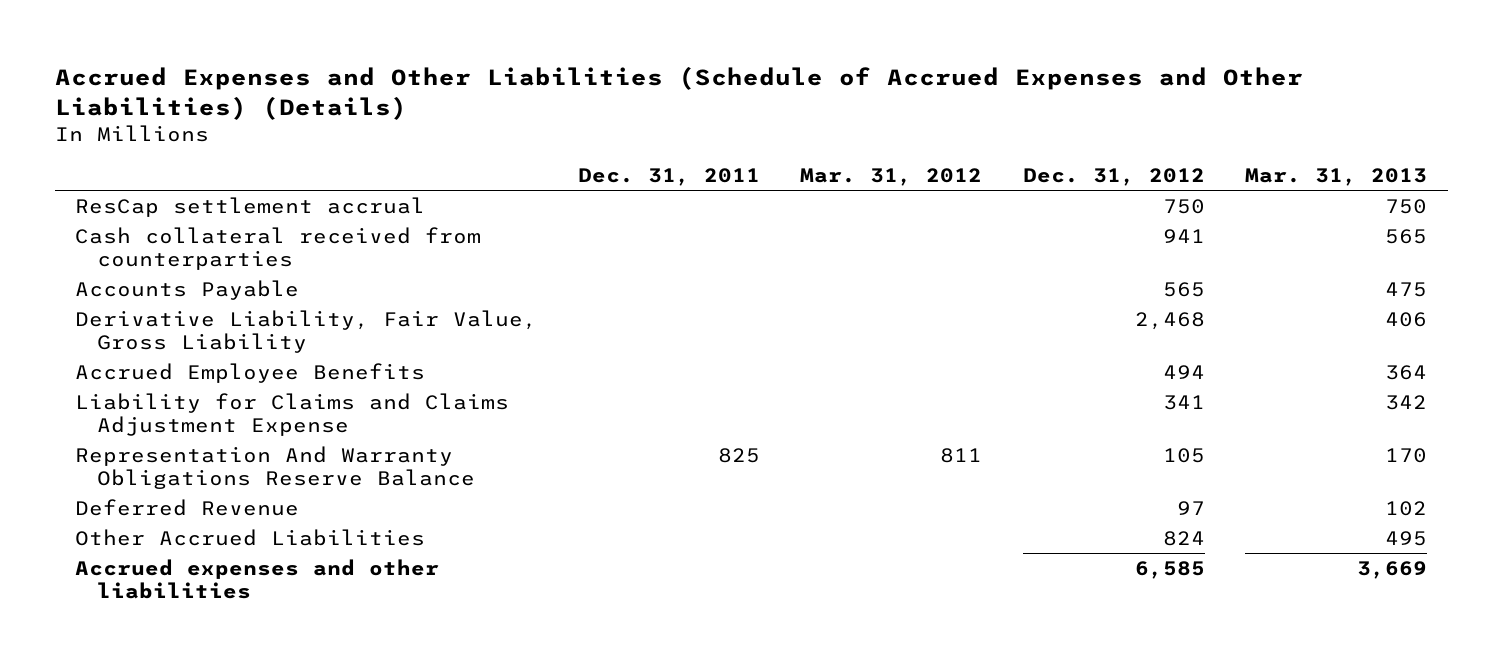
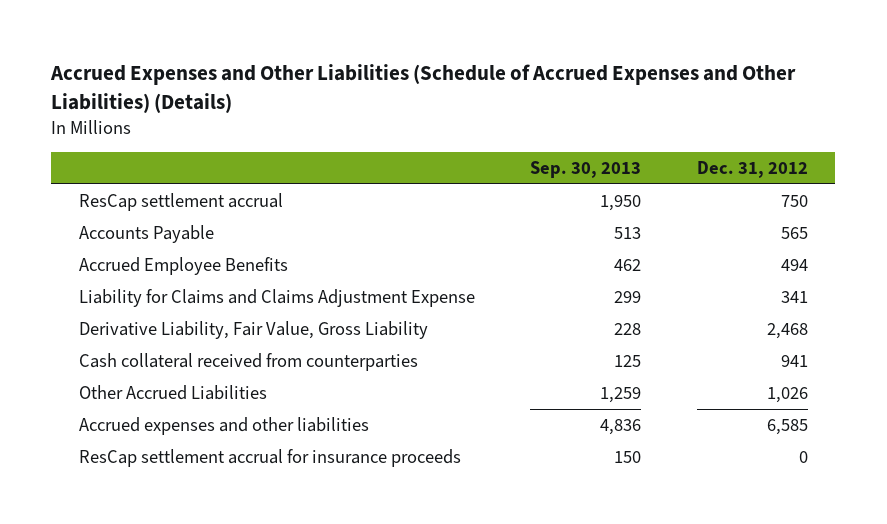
- | Dec. 31, 2011 | Mar. 31, 2012 | Dec. 31, 2012 | Mar. 31, 2013
+ | Sep. 30, 2013 | Dec. 31, 2012
- Representation And Warranty Obligations Reserve Balance | 825 | 811 | 105 | 170
- Deferred Revenue | | | 97 | 102
- Other Accrued Liabilities | | | 824 | 495
moved down: Derivative Liability, Fair Value, Gross Liability | 228 | 2,468
moved down: Cash collateral received from counterparties | 125 | 941
+ Other Accrued Liabilities | 1,259 | 1,026
+ ResCap settlement accrual for insurance proceeds | 150 | 0

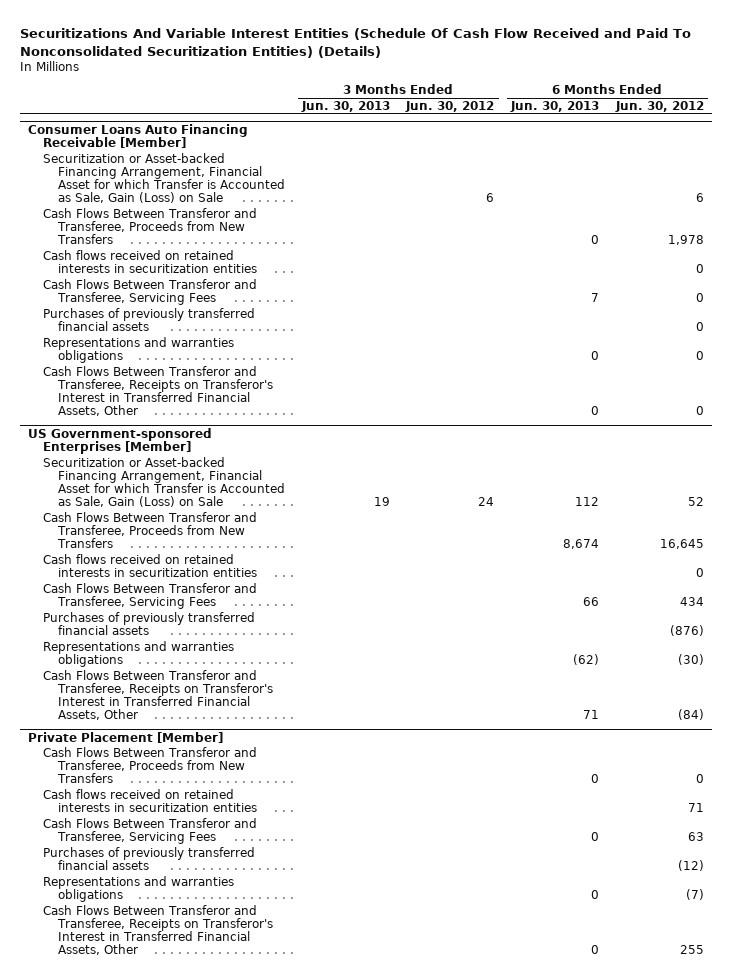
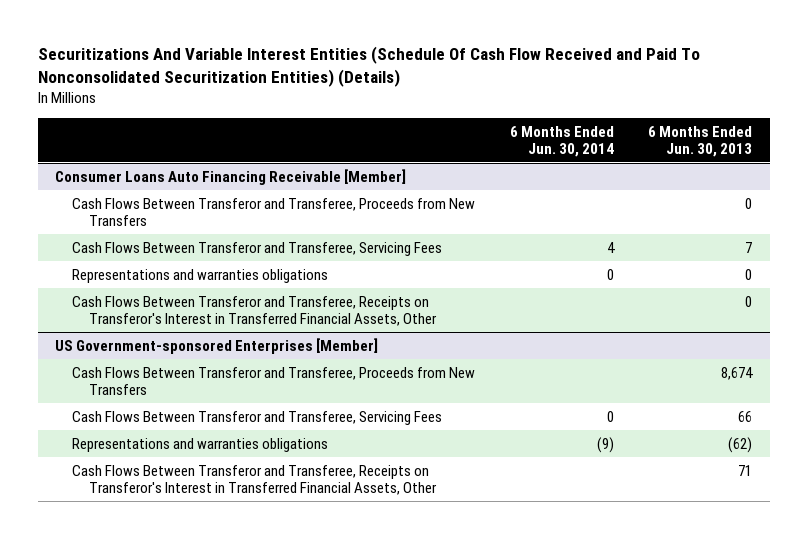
- | 3 Months Ended Jun. 30, 2013 | 3 Months Ended Jun. 30, 2012 | 6 Months Ended Jun. 30, 2013 | 6 Months Ended Jun. 30, 2012
+ | 6 Months Ended Jun. 30, 2014 | 6 Months Ended Jun. 30, 2013
@ Consumer Loans Auto Financing Receivable [Member]
- Securitization or Asset-backed Financing Arrangement, Financial Asset for which Transfer is Accounted as Sale, Gain (Loss) on Sale | | 6 | | 6
- Cash flows received on retained interests in securitization entities | | | | 0
- Purchases of previously transferred financial assets | | | | 0
@ US Government-sponsored Enterprises [Member]
- Securitization or Asset-backed Financing Arrangement, Financial Asset for which Transfer is Accounted as Sale, Gain (Loss) on Sale | 19 | 24 | 112 | 52
- Cash flows received on retained interests in securitization entities | | | | 0
- Purchases of previously transferred financial assets | | | | (876)
- Private Placement [Member]
- Cash Flows Between Transferor and Transferee, Proceeds from New Transfers | | | 0 | 0
- Cash flows received on retained interests in securitization entities | | | | 71
- Cash Flows Between Transferor and Transferee, Servicing Fees | | | 0 | 63
- Purchases of previously transferred financial assets | | | | (12)
- Representations and warranties obligations | | | 0 | (7)
- Cash Flows Between Transferor and Transferee, Receipts on Transferor's Interest in Transferred Financial Assets, Other | | | 0 | 255

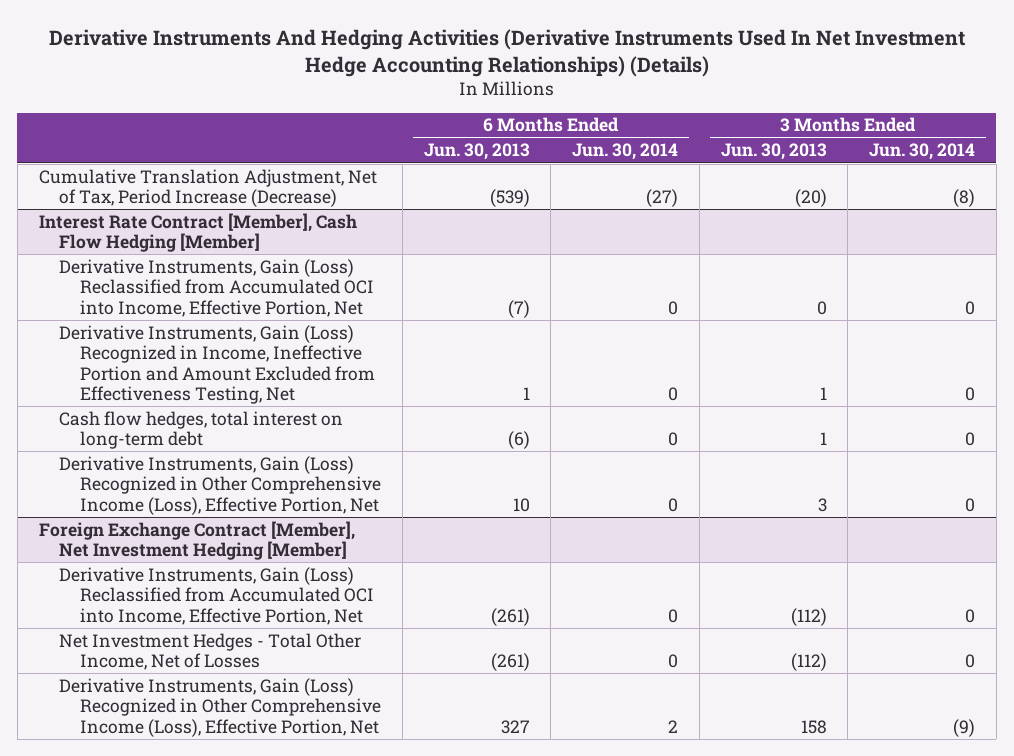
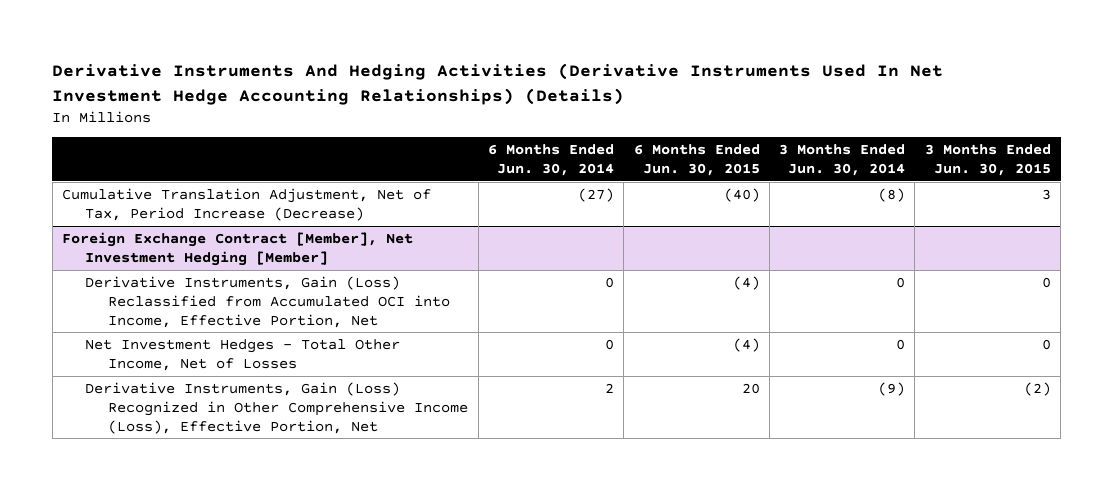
- | 6 Months Ended Jun. 30, 2013 | 6 Months Ended Jun. 30, 2014 | 3 Months Ended Jun. 30, 2013 | 3 Months Ended Jun. 30, 2014
+ | 6 Months Ended Jun. 30, 2014 | 6 Months Ended Jun. 30, 2015 | 3 Months Ended Jun. 30, 2014 | 3 Months Ended Jun. 30, 2015
- Interest Rate Contract [Member], Cash Flow Hedging [Member]
- Derivative Instruments, Gain (Loss) Reclassified from Accumulated OCI into Income, Effective Portion, Net | (7) | 0 | 0 | 0
- Derivative Instruments, Gain (Loss) Recognized in Income, Ineffective Portion and Amount Excluded from Effectiveness Testing, Net | 1 | 0 | 1 | 0
- Cash flow hedges, total interest on long-term debt | (6) | 0 | 1 | 0
- Derivative Instruments, Gain (Loss) Recognized in Other Comprehensive Income (Loss), Effective Portion, Net | 10 | 0 | 3 | 0

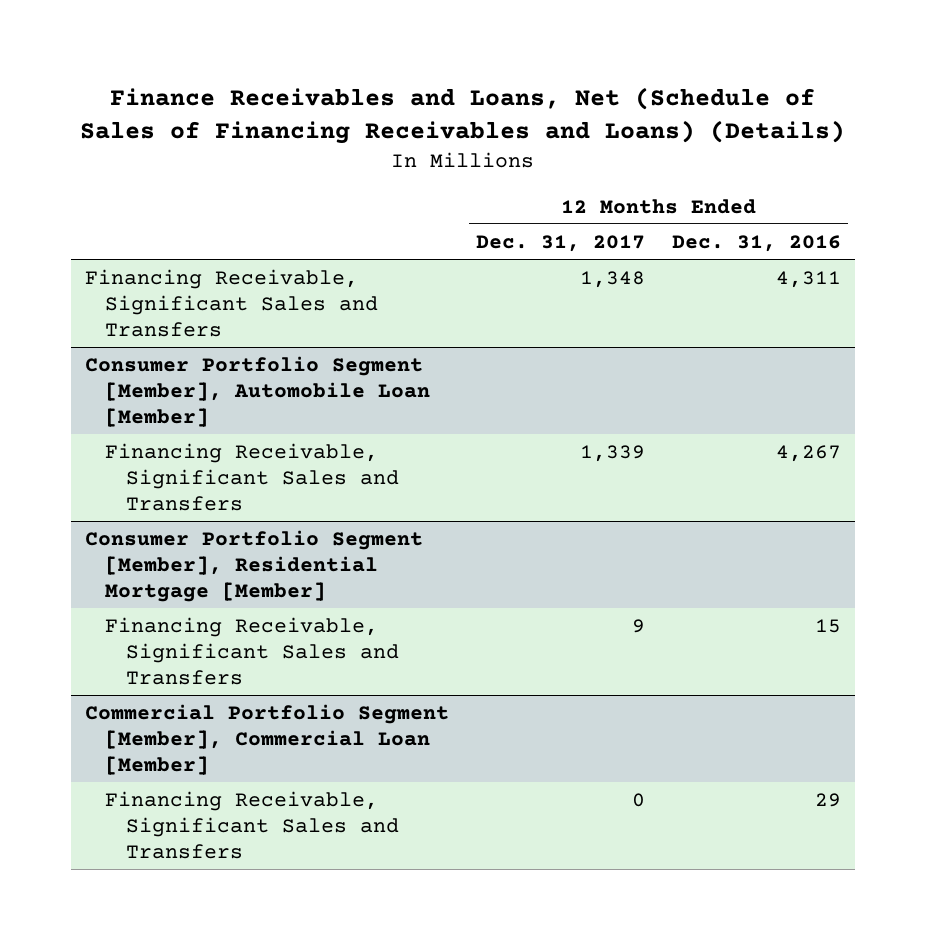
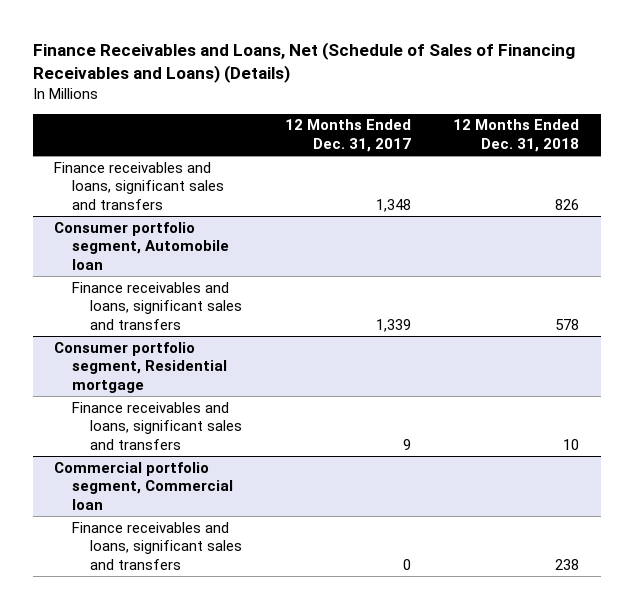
- | 12 Months Ended Dec. 31, 2017 | 12 Months Ended Dec. 31, 2016
+ | 12 Months Ended Dec. 31, 2017 | 12 Months Ended Dec. 31, 2018
- Financing Receivable, Significant Sales and Transfers | 1,348 | 4,311
- Consumer Portfolio Segment [Member], Automobile Loan [Member]
- Financing Receivable, Significant Sales and Transfers | 1,339 | 4,267
- Consumer Portfolio Segment [Member], Residential Mortgage [Member]
- Financing Receivable, Significant Sales and Transfers | 9 | 15
- Commercial Portfolio Segment [Member], Commercial Loan [Member]
- Financing Receivable, Significant Sales and Transfers | 0 | 29
+ Finance receivables and loans, significant sales and transfers | 1,348 | 826
+ Consumer portfolio segment, Automobile loan
+ Finance receivables and loans, significant sales and transfers | 1,339 | 578
+ Consumer portfolio segment, Residential mortgage
+ Finance receivables and loans, significant sales and transfers | 9 | 10
+ Commercial portfolio segment, Commercial loan
+ Finance receivables and loans, significant sales and transfers | 0 | 238

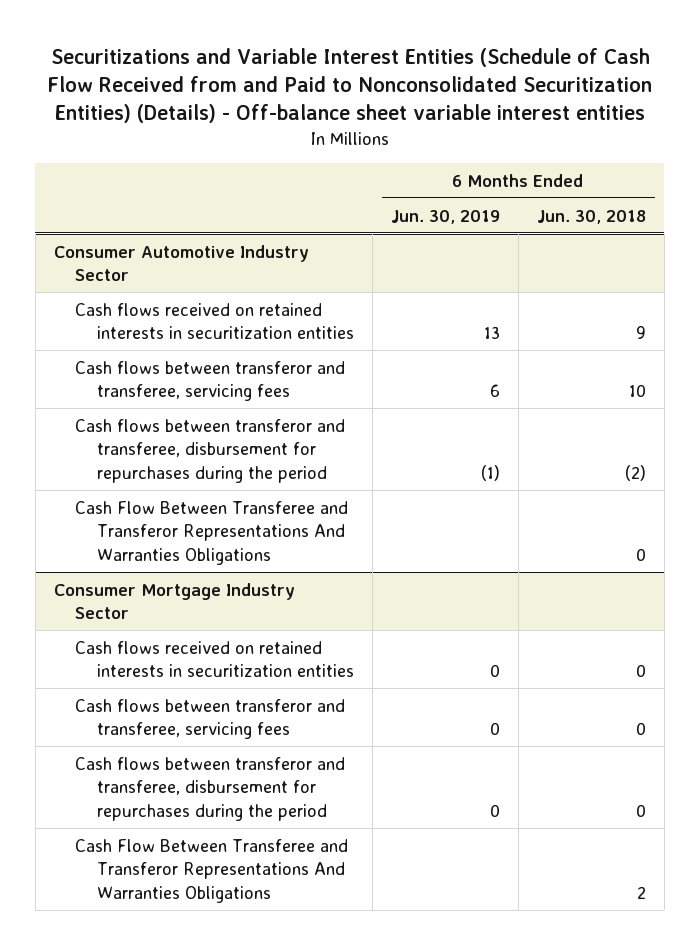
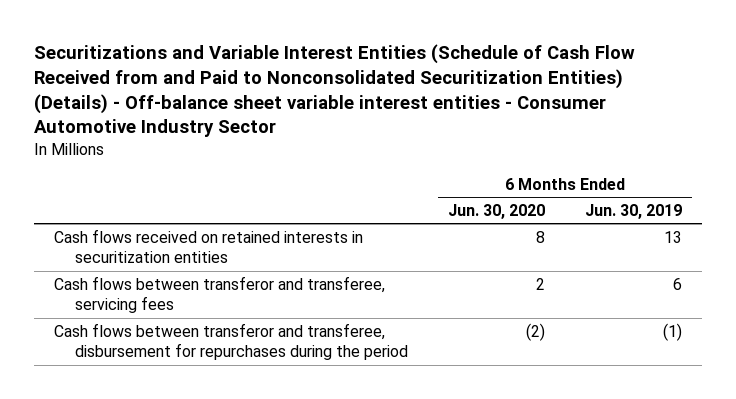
- Securitizations and Variable Interest Entities (Schedule of Cash Flow Received from and Paid to Nonconsolidated Securitization Entities) (Details) - Off-balance sheet variable interest entities
+ Securitizations and Variable Interest Entities (Schedule of Cash Flow Received from and Paid to Nonconsolidated Securitization Entities) (Details) - Off-balance sheet variable interest entities - Consumer Automotive Industry Sector
- | 6 Months Ended Jun. 30, 2019 | 6 Months Ended Jun. 30, 2018
+ | 6 Months Ended Jun. 30, 2020 | 6 Months Ended Jun. 30, 2019
- Consumer Automotive Industry Sector
- Cash Flow Between Transferee and Transferor Representations And Warranties Obligations | | 0
- Consumer Mortgage Industry Sector
- Cash flows received on retained interests in securitization entities | 0 | 0
- Cash flows between transferor and transferee, servicing fees | 0 | 0
- Cash flows between transferor and transferee, disbursement for repurchases during the period | 0 | 0
- Cash Flow Between Transferee and Transferor Representations And Warranties Obligations | | 2

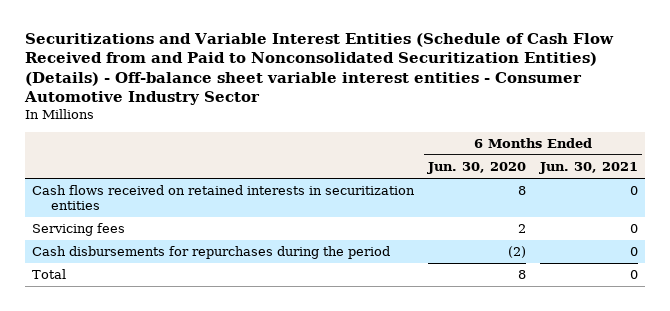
- | 6 Months Ended Jun. 30, 2020 | 6 Months Ended Jun. 30, 2019
+ | 6 Months Ended Jun. 30, 2020 | 6 Months Ended Jun. 30, 2021
- Cash flows between transferor and transferee, servicing fees | 2 | 6
- Cash flows between transferor and transferee, disbursement for repurchases during the period | (2) | (1)
+ Servicing fees | 2 | 0
+ Cash disbursements for repurchases during the period | (2) | 0
+ Total | 8 | 0

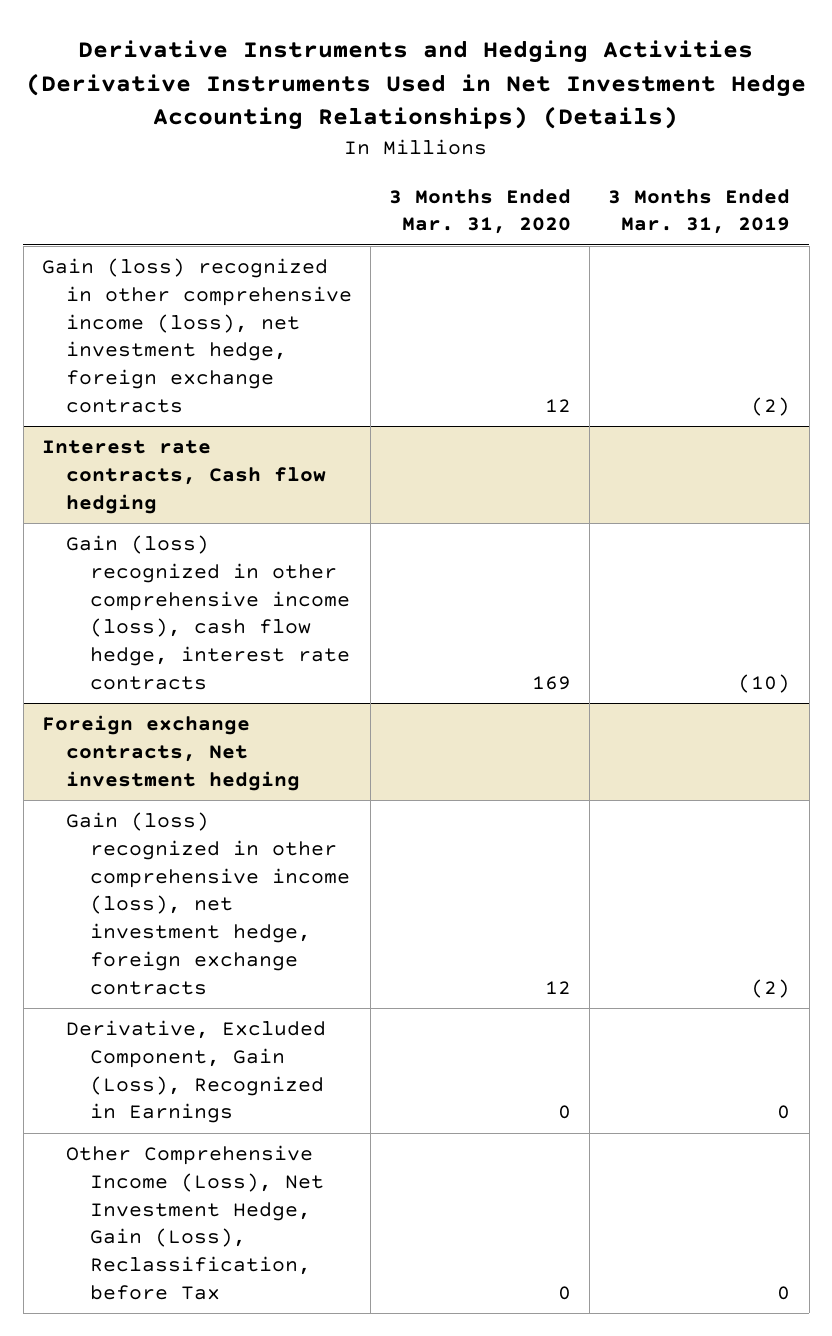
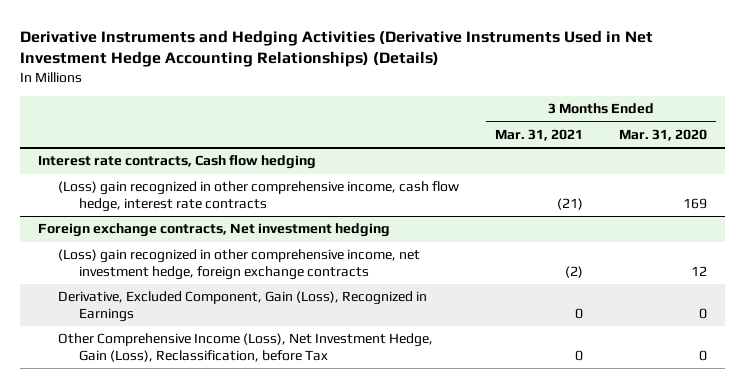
- | 3 Months Ended Mar. 31, 2020 | 3 Months Ended Mar. 31, 2019
+ | 3 Months Ended Mar. 31, 2021 | 3 Months Ended Mar. 31, 2020
- Gain (loss) recognized in other comprehensive income (loss), net investment hedge, foreign exchange contracts | 12 | (2)
@ Interest rate contracts, Cash flow hedging
- Gain (loss) recognized in other comprehensive income (loss), cash flow hedge, interest rate contracts | 169 | (10)
+ (Loss) gain recognized in other comprehensive income, cash flow hedge, interest rate contracts | (21) | 169
@ Foreign exchange contracts, Net investment hedging
- Gain (loss) recognized in other comprehensive income (loss), net investment hedge, foreign exchange contracts | 12 | (2)
+ (Loss) gain recognized in other comprehensive income, net investment hedge, foreign exchange contracts | (2) | 12

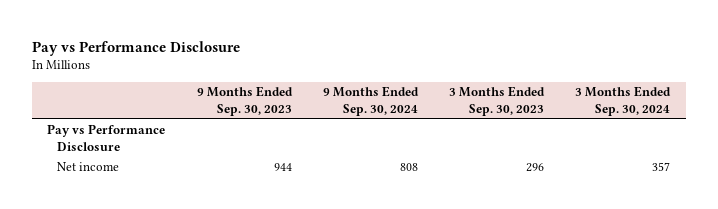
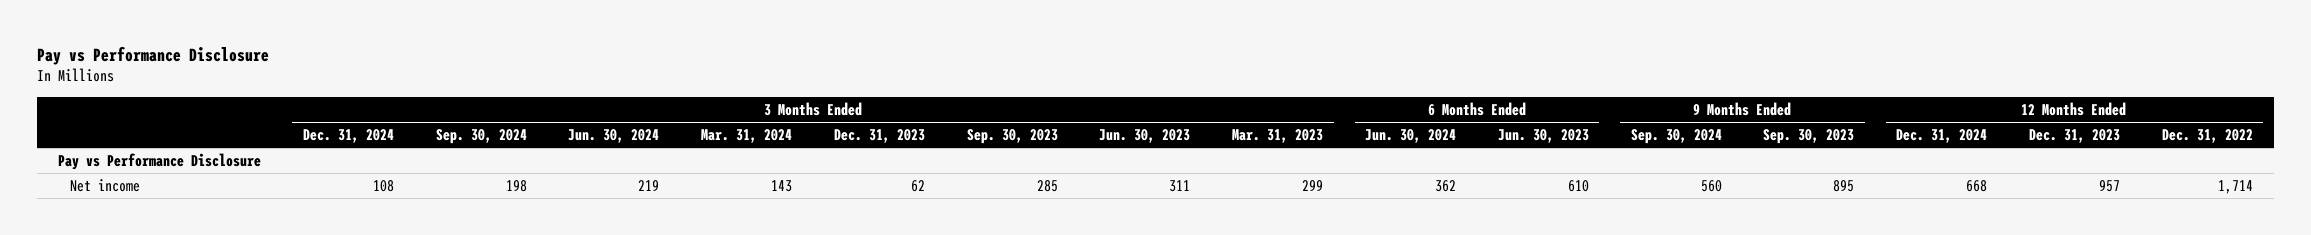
- | 9 Months Ended Sep. 30, 2023 | 9 Months Ended Sep. 30, 2024 | 3 Months Ended Sep. 30, 2023 | 3 Months Ended Sep. 30, 2024
+ | 3 Months Ended Dec. 31, 2024 | 3 Months Ended Sep. 30, 2024 | 3 Months Ended Jun. 30, 2024 | 3 Months Ended Mar. 31, 2024 | 3 Months Ended Dec. 31, 2023 | 3 Months Ended Sep. 30, 2023 | 3 Months Ended Jun. 30, 2023 | 3 Months Ended Mar. 31, 2023 | 6 Months Ended Jun. 30, 2024 | 6 Months Ended Jun. 30, 2023 | 9 Months Ended Sep. 30, 2024 | 9 Months Ended Sep. 30, 2023 | 12 Months Ended Dec. 31, 2024 | 12 Months Ended Dec. 31, 2023 | 12 Months Ended Dec. 31, 2022
- Net income | 944 | 808 | 296 | 357
+ Net income | 108 | 198 | 219 | 143 | 62 | 285 | 311 | 299 | 362 | 610 | 560 | 895 | 668 | 957 | 1,714

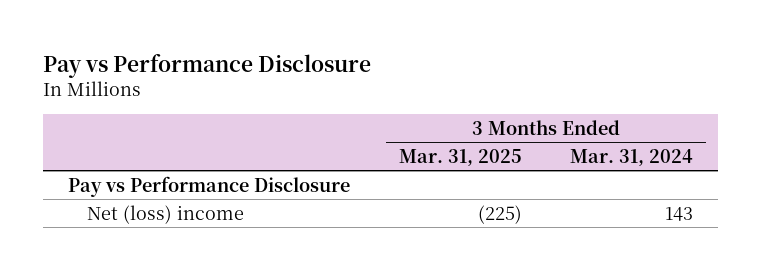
- | 3 Months Ended Dec. 31, 2024 | 3 Months Ended Sep. 30, 2024 | 3 Months Ended Jun. 30, 2024 | 3 Months Ended Mar. 31, 2024 | 3 Months Ended Dec. 31, 2023 | 3 Months Ended Sep. 30, 2023 | 3 Months Ended Jun. 30, 2023 | 3 Months Ended Mar. 31, 2023 | 6 Months Ended Jun. 30, 2024 | 6 Months Ended Jun. 30, 2023 | 9 Months Ended Sep. 30, 2024 | 9 Months Ended Sep. 30, 2023 | 12 Months Ended Dec. 31, 2024 | 12 Months Ended Dec. 31, 2023 | 12 Months Ended Dec. 31, 2022
+ | 3 Months Ended Mar. 31, 2025 | 3 Months Ended Mar. 31, 2024
- Net income | 108 | 198 | 219 | 143 | 62 | 285 | 311 | 299 | 362 | 610 | 560 | 895 | 668 | 957 | 1,714
+ Net (loss) income | (225) | 143

